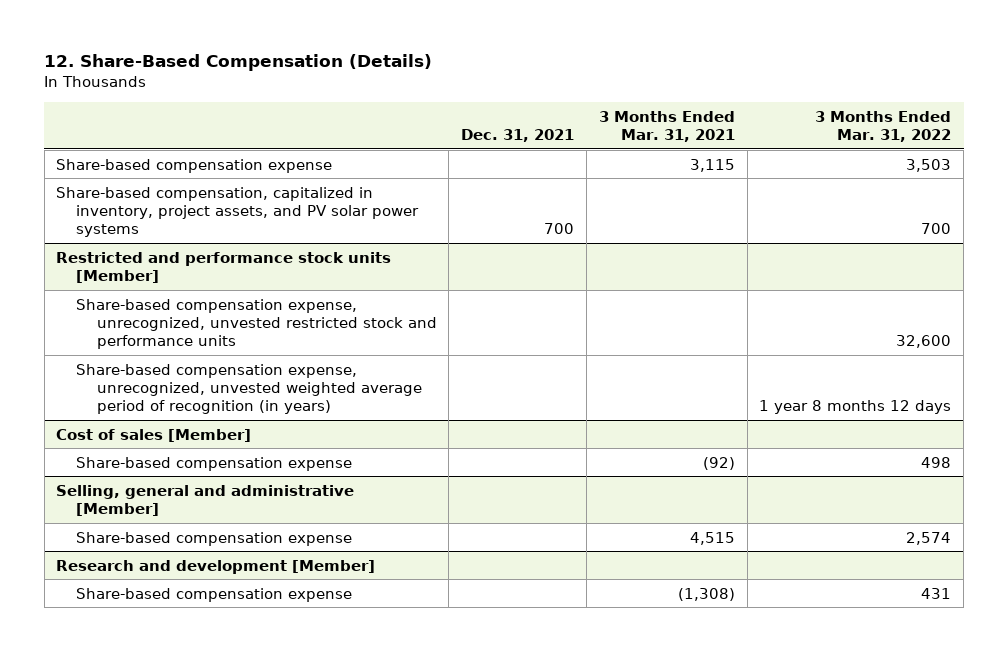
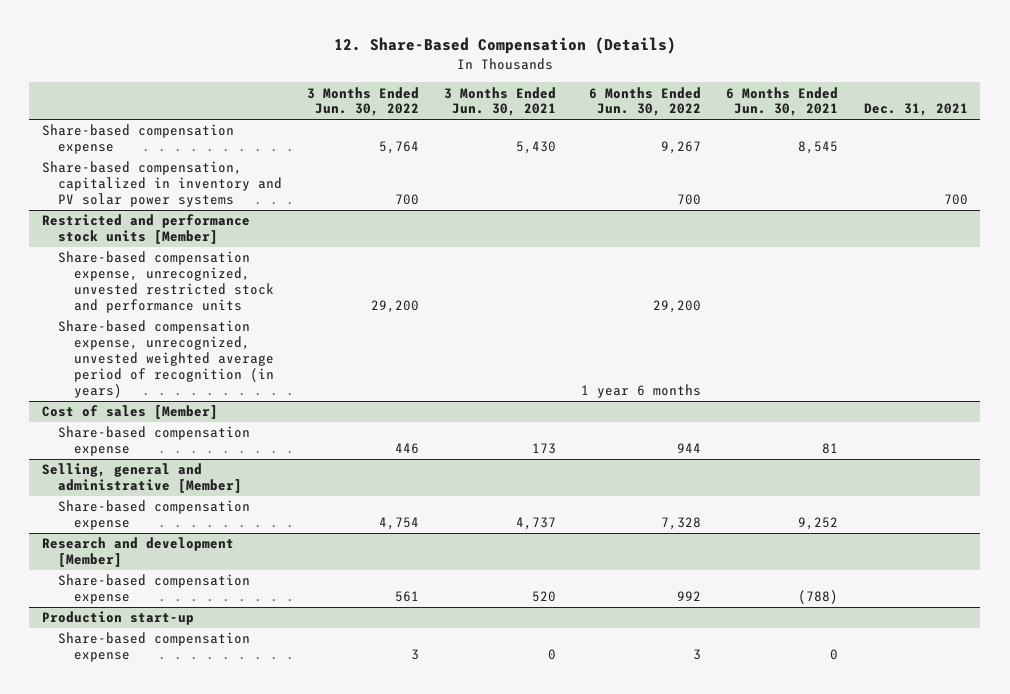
- | Dec. 31, 2021 | 3 Months Ended Mar. 31, 2021 | 3 Months Ended Mar. 31, 2022
+ | 3 Months Ended Jun. 30, 2022 | 3 Months Ended Jun. 30, 2021 | 6 Months Ended Jun. 30, 2022 | 6 Months Ended Jun. 30, 2021 | Dec. 31, 2021
- Share-based compensation, capitalized in inventory, project assets, and PV solar power systems | 700 | | 700
+ Share-based compensation, capitalized in inventory and PV solar power systems | 700 | | 700 | | 700
+ Production start-up
+ Share-based compensation expense | 3 | 0 | 3 | 0 |

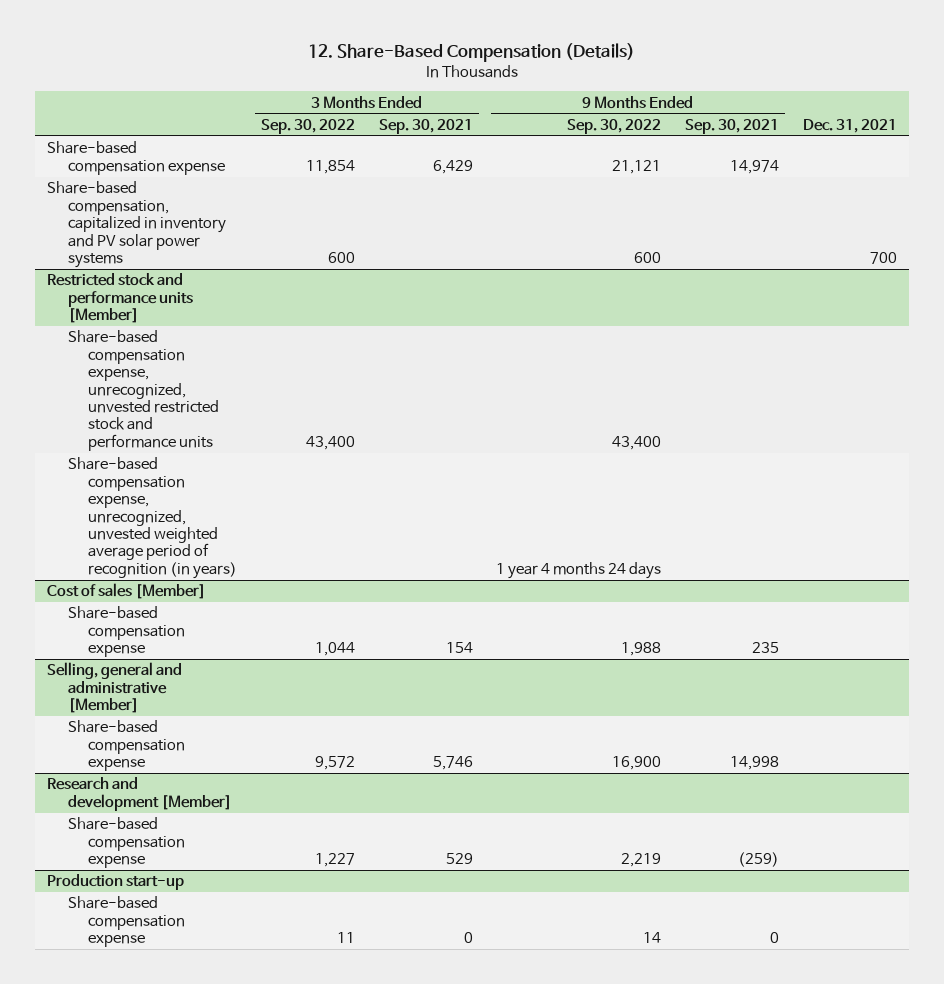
- | 3 Months Ended Jun. 30, 2022 | 3 Months Ended Jun. 30, 2021 | 6 Months Ended Jun. 30, 2022 | 6 Months Ended Jun. 30, 2021 | Dec. 31, 2021
+ | 3 Months Ended Sep. 30, 2022 | 3 Months Ended Sep. 30, 2021 | 9 Months Ended Sep. 30, 2022 | 9 Months Ended Sep. 30, 2021 | Dec. 31, 2021
- Restricted and performance stock units [Member]
+ Restricted stock and performance units [Member]

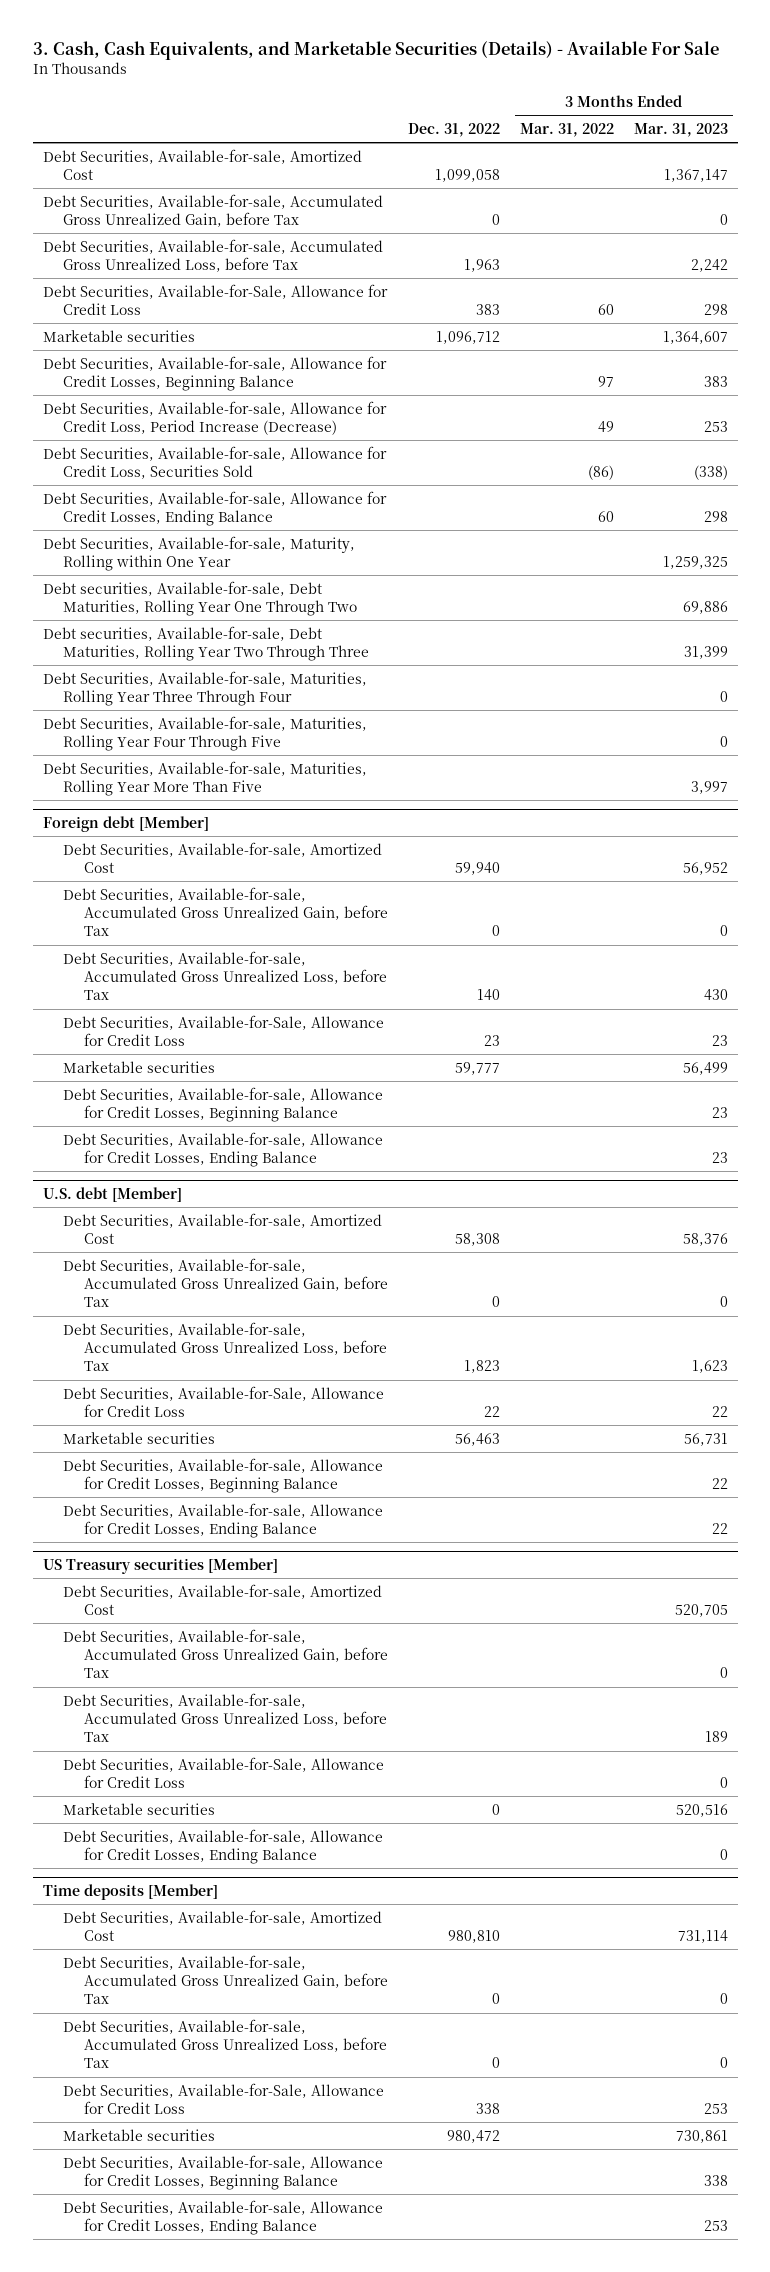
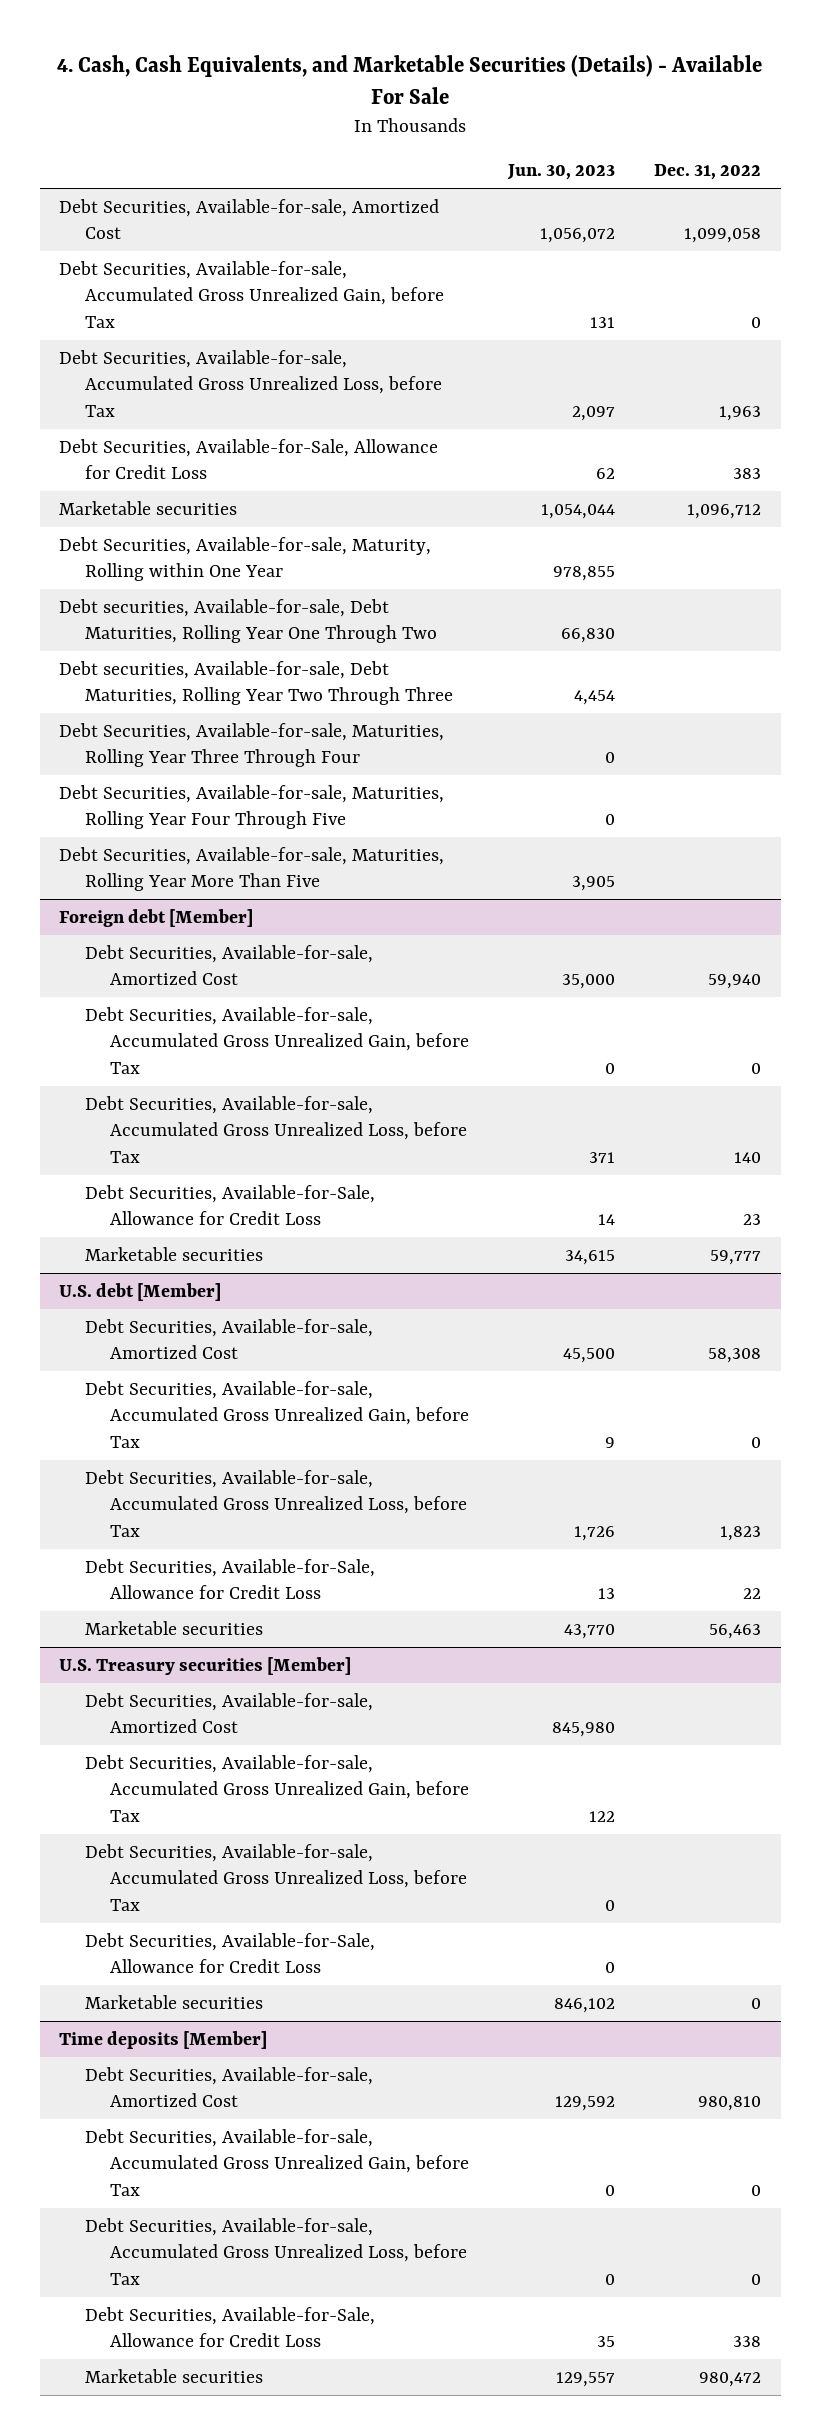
- 3. Cash, Cash Equivalents, and Marketable Securities (Details) - Available For Sale
+ 4. Cash, Cash Equivalents, and Marketable Securities (Details) - Available For Sale
- | Dec. 31, 2022 | 3 Months Ended Mar. 31, 2022 | 3 Months Ended Mar. 31, 2023
+ | Jun. 30, 2023 | Dec. 31, 2022
- Debt Securities, Available-for-sale, Allowance for Credit Losses, Beginning Balance | | 97 | 383
- Debt Securities, Available-for-sale, Allowance for Credit Loss, Period Increase (Decrease) | | 49 | 253
- Debt Securities, Available-for-sale, Allowance for Credit Loss, Securities Sold | | (86) | (338)
- Debt Securities, Available-for-sale, Allowance for Credit Losses, Ending Balance | | 60 | 298
@ Foreign debt [Member]
- Debt Securities, Available-for-sale, Allowance for Credit Losses, Beginning Balance | | | 23
- Debt Securities, Available-for-sale, Allowance for Credit Losses, Ending Balance | | | 23
@ U.S. debt [Member]
- Debt Securities, Available-for-sale, Allowance for Credit Losses, Beginning Balance | | | 22
- Debt Securities, Available-for-sale, Allowance for Credit Losses, Ending Balance | | | 22
- US Treasury securities [Member]
+ U.S. Treasury securities [Member]
- Debt Securities, Available-for-sale, Allowance for Credit Losses, Ending Balance | | | 0
@ Time deposits [Member]
- Debt Securities, Available-for-sale, Allowance for Credit Losses, Beginning Balance | | | 338
- Debt Securities, Available-for-sale, Allowance for Credit Losses, Ending Balance | | | 253

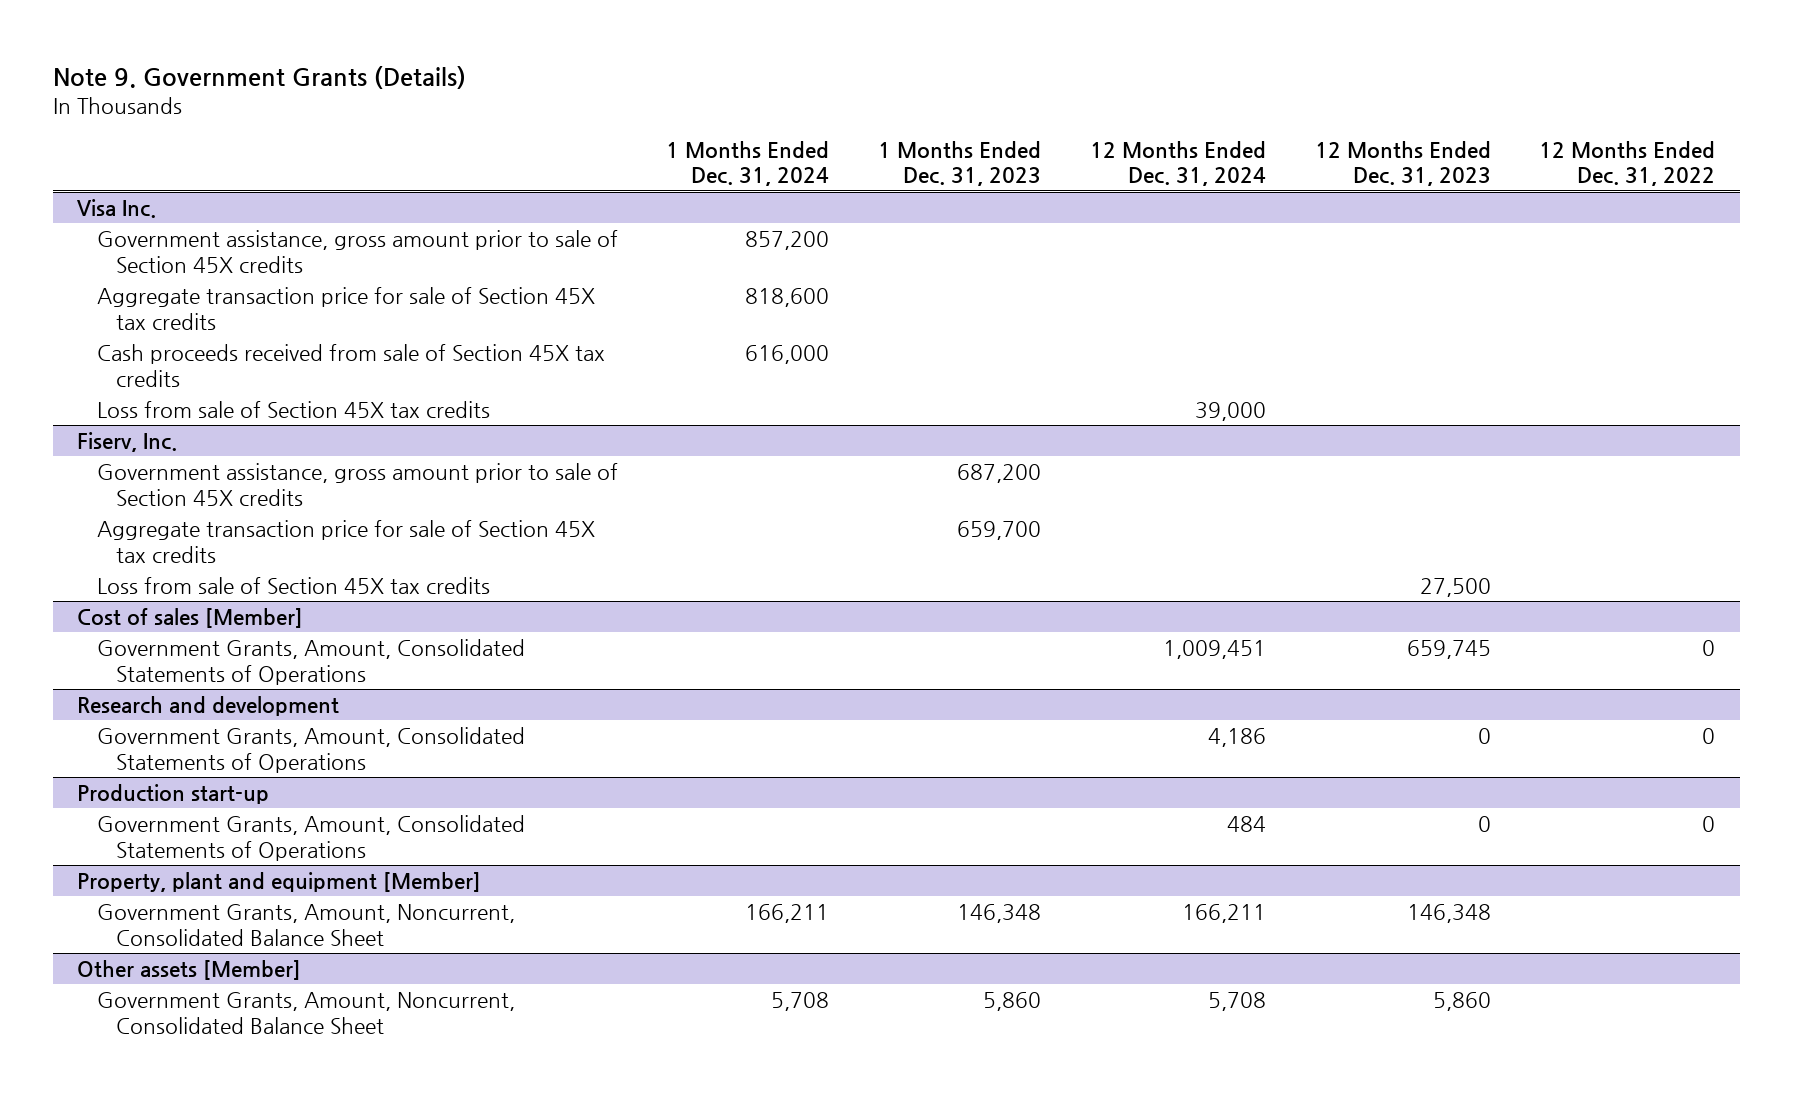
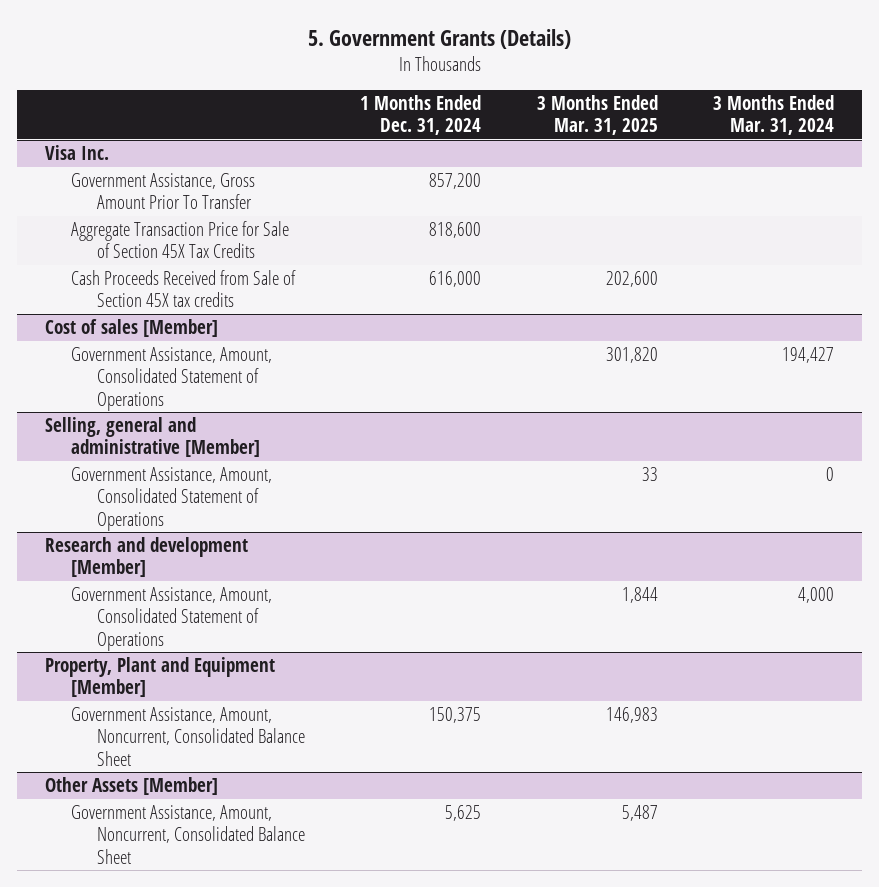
- Note 9. Government Grants (Details)
+ 5. Government Grants (Details)
- | 1 Months Ended Dec. 31, 2024 | 1 Months Ended Dec. 31, 2023 | 12 Months Ended Dec. 31, 2024 | 12 Months Ended Dec. 31, 2023 | 12 Months Ended Dec. 31, 2022
+ | 1 Months Ended Dec. 31, 2024 | 3 Months Ended Mar. 31, 2025 | 3 Months Ended Mar. 31, 2024
@ Visa Inc.
- Government assistance, gross amount prior to sale of Section 45X credits | 857,200 | | | |
- Aggregate transaction price for sale of Section 45X tax credits | 818,600 | | | |
- Cash proceeds received from sale of Section 45X tax credits | 616,000 | | | |
- Loss from sale of Section 45X tax credits | | | 39,000 | |
- Fiserv, Inc.
- Government assistance, gross amount prior to sale of Section 45X credits | | 687,200 | | |
- Aggregate transaction price for sale of Section 45X tax credits | | 659,700 | | |
- Loss from sale of Section 45X tax credits | | | | 27,500 |
@ Visa Inc.
+ Government Assistance, Gross Amount Prior To Transfer | 857,200 | |
+ Aggregate Transaction Price for Sale of Section 45X Tax Credits | 818,600 | |
+ Cash Proceeds Received from Sale of Section 45X tax credits | 616,000 | 202,600 |
@ Cost of sales [Member]
- Government Grants, Amount, Consolidated Statements of Operations | | | 1,009,451 | 659,745 | 0
- Research and development
- Government Grants, Amount, Consolidated Statements of Operations | | | 4,186 | 0 | 0
- Production start-up
- Government Grants, Amount, Consolidated Statements of Operations | | | 484 | 0 | 0
- Property, plant and equipment [Member]
- Government Grants, Amount, Noncurrent, Consolidated Balance Sheet | 166,211 | 146,348 | 166,211 | 146,348 |
- Other assets [Member]
- Government Grants, Amount, Noncurrent, Consolidated Balance Sheet | 5,708 | 5,860 | 5,708 | 5,860 |
@ Cost of sales [Member]
+ Government Assistance, Amount, Consolidated Statement of Operations | | 301,820 | 194,427
+ Selling, general and administrative [Member]
+ Government Assistance, Amount, Consolidated Statement of Operations | | 33 | 0
+ Research and development [Member]
+ Government Assistance, Amount, Consolidated Statement of Operations | | 1,844 | 4,000
+ Property, Plant and Equipment [Member]
+ Government Assistance, Amount, Noncurrent, Consolidated Balance Sheet | 150,375 | 146,983 |
+ Other Assets [Member]
+ Government Assistance, Amount, Noncurrent, Consolidated Balance Sheet | 5,625 | 5,487 |

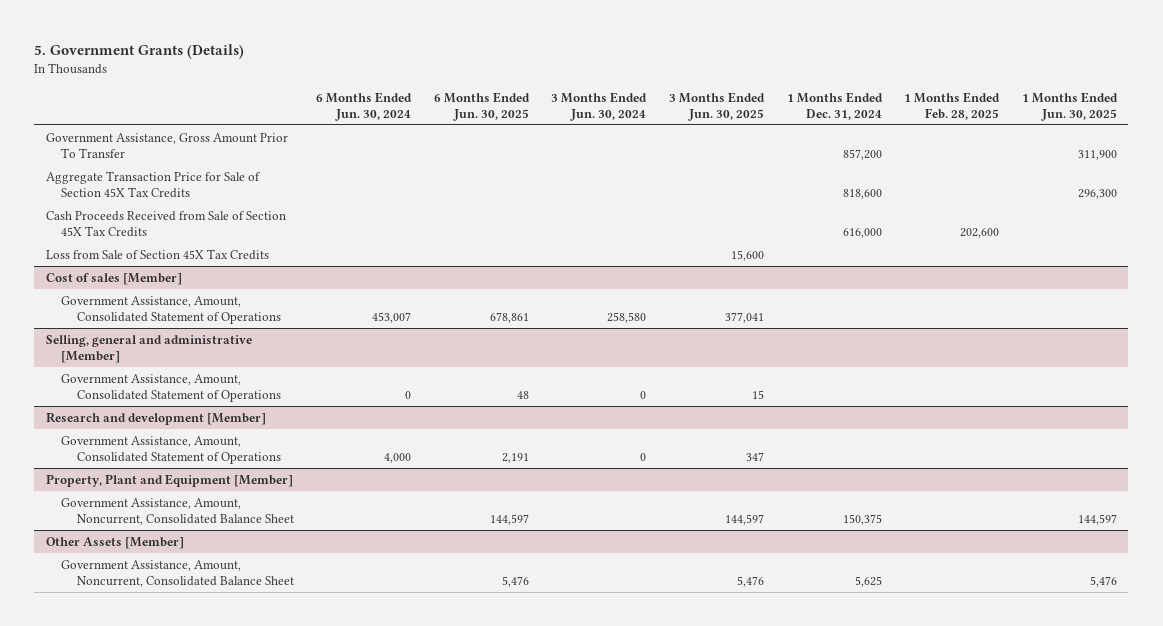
- | 1 Months Ended Dec. 31, 2024 | 3 Months Ended Mar. 31, 2025 | 3 Months Ended Mar. 31, 2024
+ | 6 Months Ended Jun. 30, 2024 | 6 Months Ended Jun. 30, 2025 | 3 Months Ended Jun. 30, 2024 | 3 Months Ended Jun. 30, 2025 | 1 Months Ended Dec. 31, 2024 | 1 Months Ended Feb. 28, 2025 | 1 Months Ended Jun. 30, 2025
- Visa Inc.
- Cash Proceeds Received from Sale of Section 45X tax credits | 616,000 | 202,600 |
+ Cash Proceeds Received from Sale of Section 45X Tax Credits | | | | | 616,000 | 202,600 |
+ Loss from Sale of Section 45X Tax Credits | | | | 15,600 | | |

